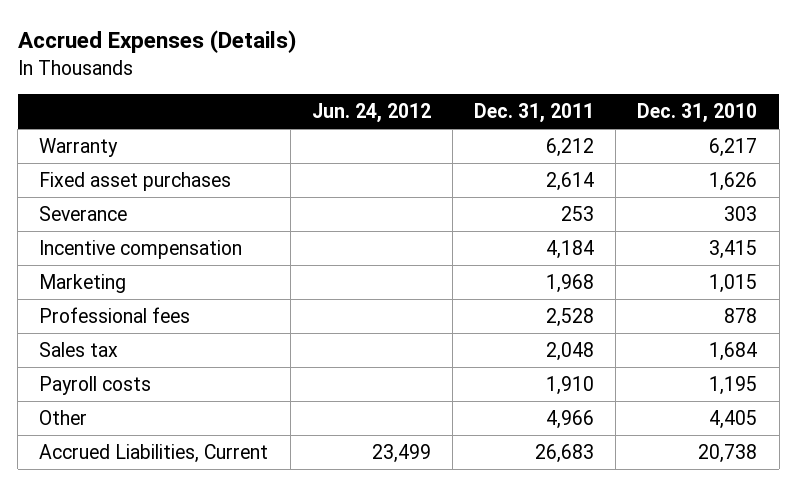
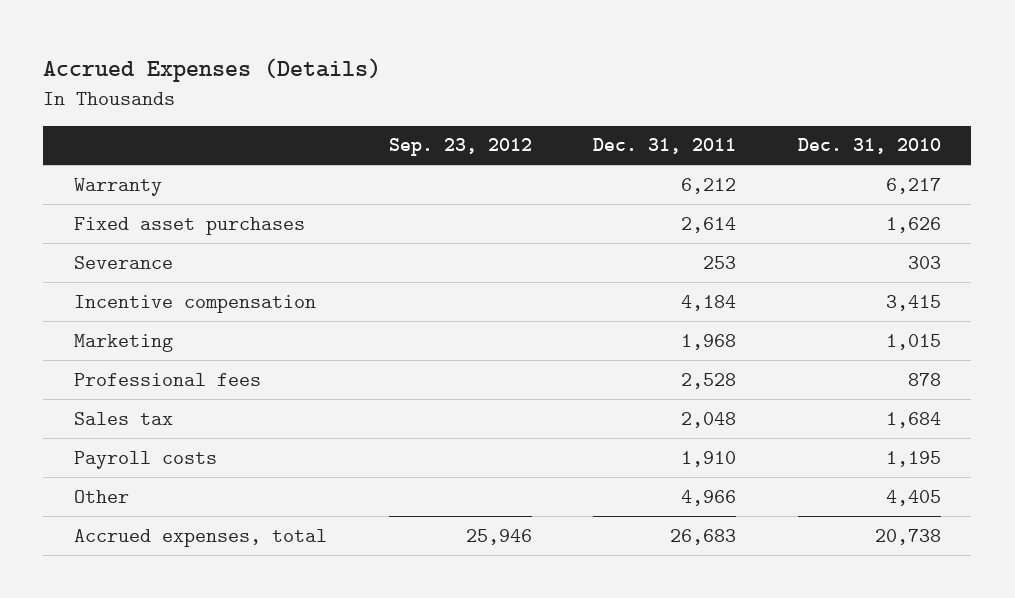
- | Jun. 24, 2012 | Dec. 31, 2011 | Dec. 31, 2010
+ | Sep. 23, 2012 | Dec. 31, 2011 | Dec. 31, 2010
- Accrued Liabilities, Current | 23,499 | 26,683 | 20,738
+ Accrued expenses, total | 25,946 | 26,683 | 20,738

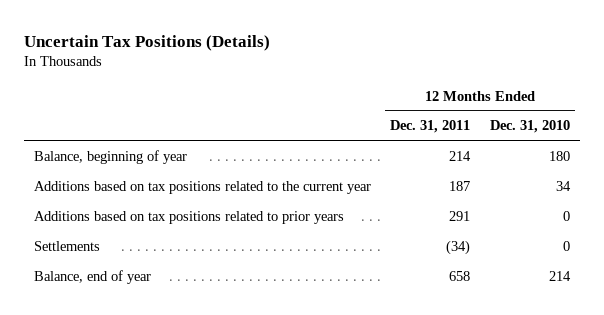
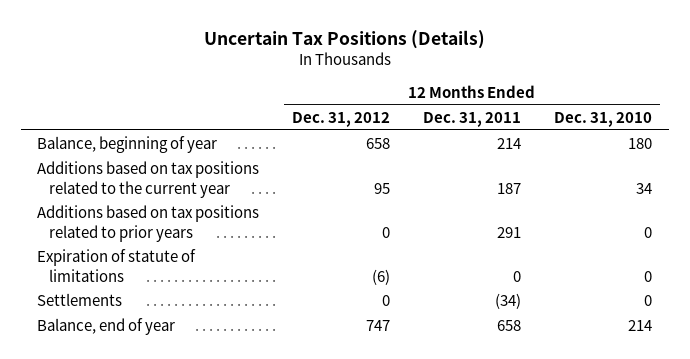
- | 12 Months Ended Dec. 31, 2011 | 12 Months Ended Dec. 31, 2010
+ | 12 Months Ended Dec. 31, 2012 | 12 Months Ended Dec. 31, 2011 | 12 Months Ended Dec. 31, 2010
+ Expiration of statute of limitations | (6) | 0 | 0

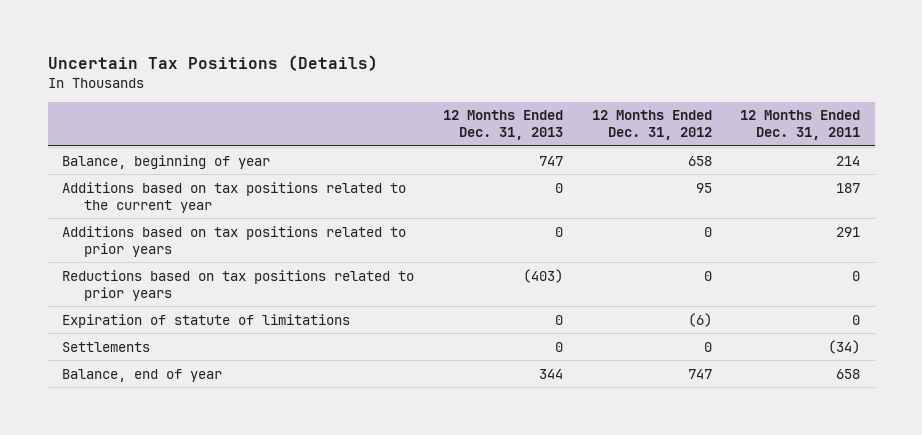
- | 12 Months Ended Dec. 31, 2012 | 12 Months Ended Dec. 31, 2011 | 12 Months Ended Dec. 31, 2010
+ | 12 Months Ended Dec. 31, 2013 | 12 Months Ended Dec. 31, 2012 | 12 Months Ended Dec. 31, 2011
+ Reductions based on tax positions related to prior years | (403) | 0 | 0

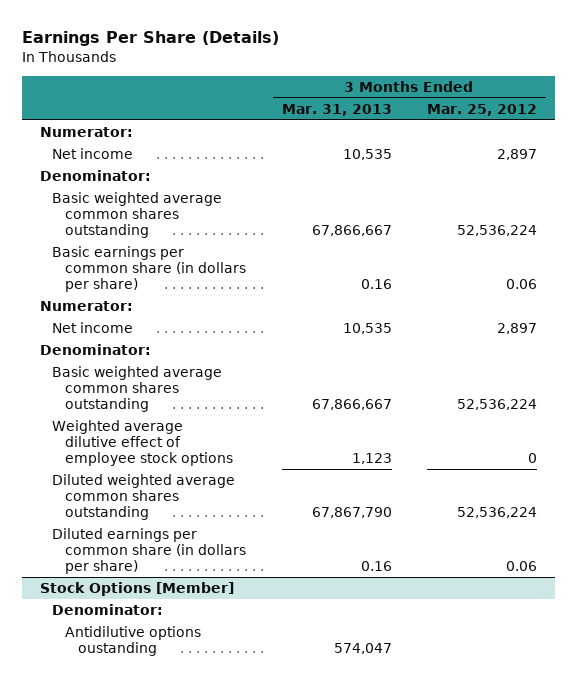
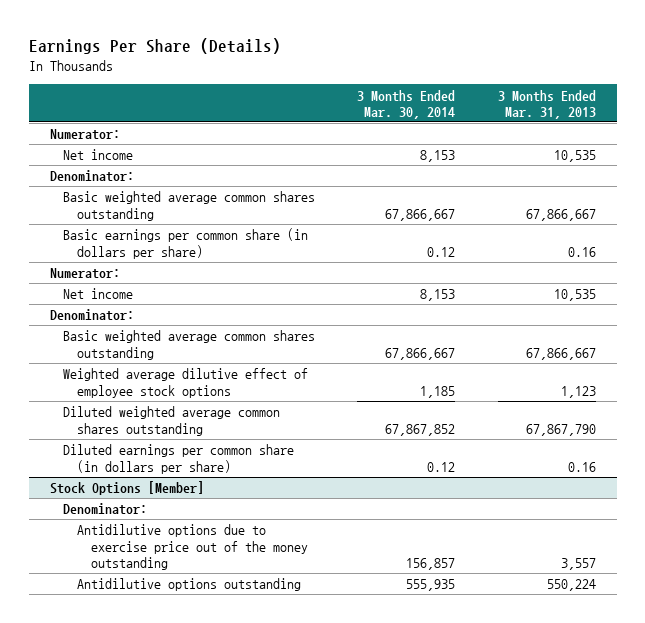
- | 3 Months Ended Mar. 31, 2013 | 3 Months Ended Mar. 25, 2012
+ | 3 Months Ended Mar. 30, 2014 | 3 Months Ended Mar. 31, 2013
@ Stock Options [Member]
- Antidilutive options oustanding | 574,047 |
+ Antidilutive options due to exercise price out of the money outstanding | 156,857 | 3,557
+ Antidilutive options outstanding | 555,935 | 550,224

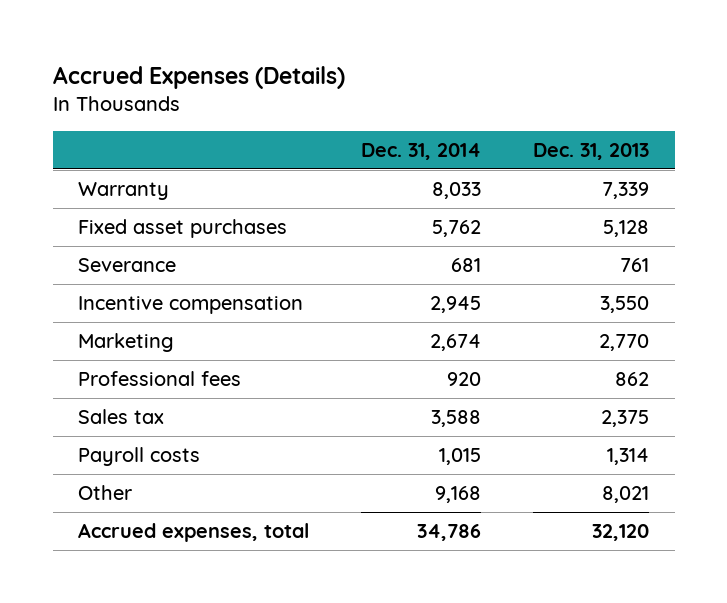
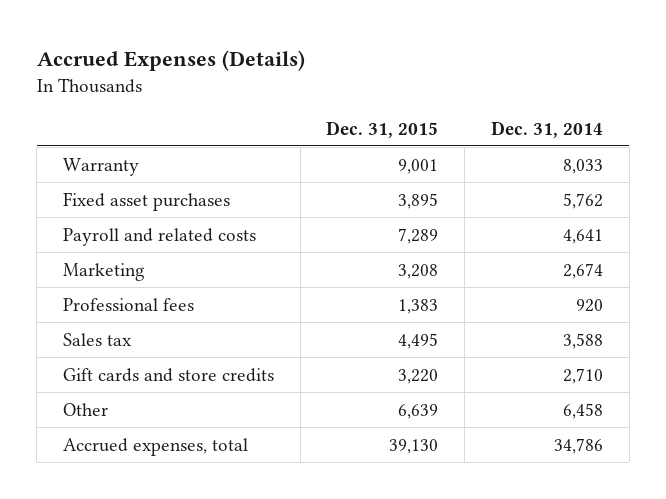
- | Dec. 31, 2014 | Dec. 31, 2013
+ | Dec. 31, 2015 | Dec. 31, 2014
- Severance | 681 | 761
- Incentive compensation | 2,945 | 3,550
+ Payroll and related costs | 7,289 | 4,641
- Payroll costs | 1,015 | 1,314
- Other | 9,168 | 8,021
+ Gift cards and store credits | 3,220 | 2,710
+ Other | 6,639 | 6,458

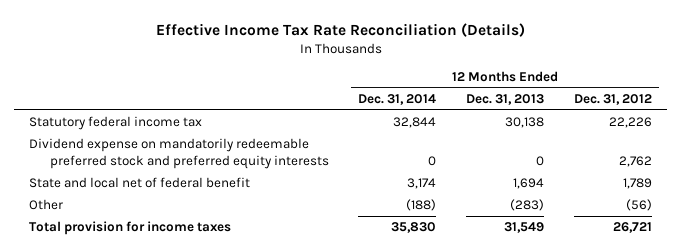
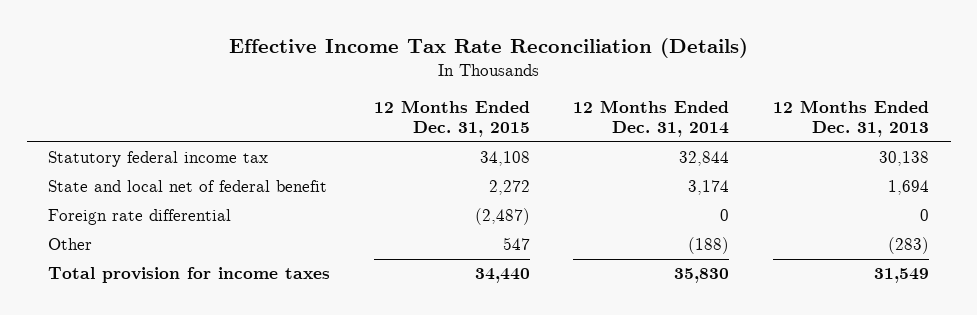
- | 12 Months Ended Dec. 31, 2014 | 12 Months Ended Dec. 31, 2013 | 12 Months Ended Dec. 31, 2012
+ | 12 Months Ended Dec. 31, 2015 | 12 Months Ended Dec. 31, 2014 | 12 Months Ended Dec. 31, 2013
- Dividend expense on mandatorily redeemable preferred stock and preferred equity interests | 0 | 0 | 2,762
+ Foreign rate differential | (2,487) | 0 | 0

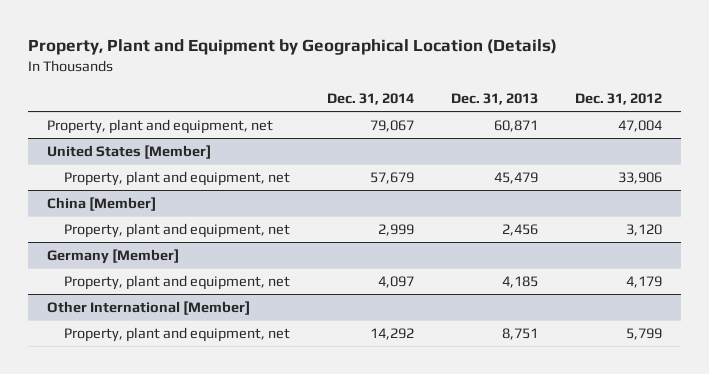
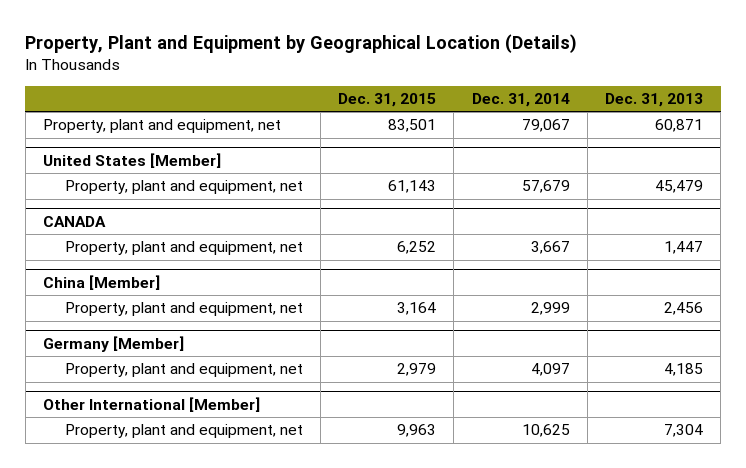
- | Dec. 31, 2014 | Dec. 31, 2013 | Dec. 31, 2012
+ | Dec. 31, 2015 | Dec. 31, 2014 | Dec. 31, 2013
+ CANADA
+ Property, plant and equipment, net | 6,252 | 3,667 | 1,447
@ Other International [Member]
- Property, plant and equipment, net | 14,292 | 8,751 | 5,799
+ Property, plant and equipment, net | 9,963 | 10,625 | 7,304

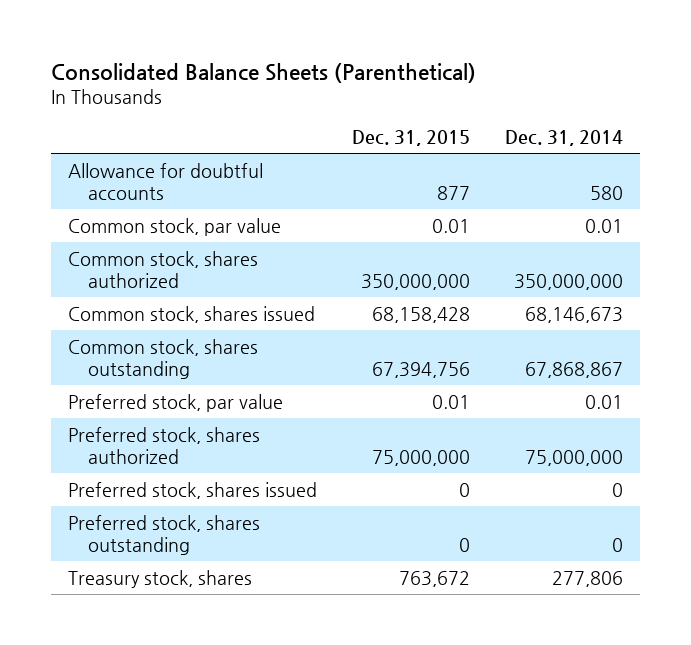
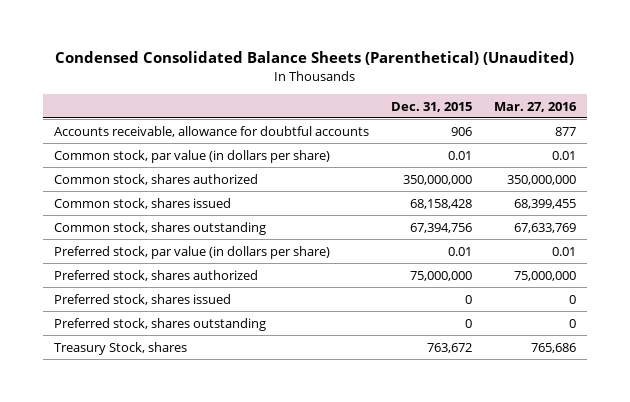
- Consolidated Balance Sheets (Parenthetical)
+ Condensed Consolidated Balance Sheets (Parenthetical) (Unaudited)
- | Dec. 31, 2015 | Dec. 31, 2014
+ | Dec. 31, 2015 | Mar. 27, 2016
- Allowance for doubtful accounts | 877 | 580
- Common stock, par value | 0.01 | 0.01
+ Accounts receivable, allowance for doubtful accounts | 906 | 877
+ Common stock, par value (in dollars per share) | 0.01 | 0.01
- Preferred stock, par value | 0.01 | 0.01
+ Preferred stock, par value (in dollars per share) | 0.01 | 0.01
- Treasury stock, shares | 763,672 | 277,806
+ Treasury Stock, shares | 763,672 | 765,686

